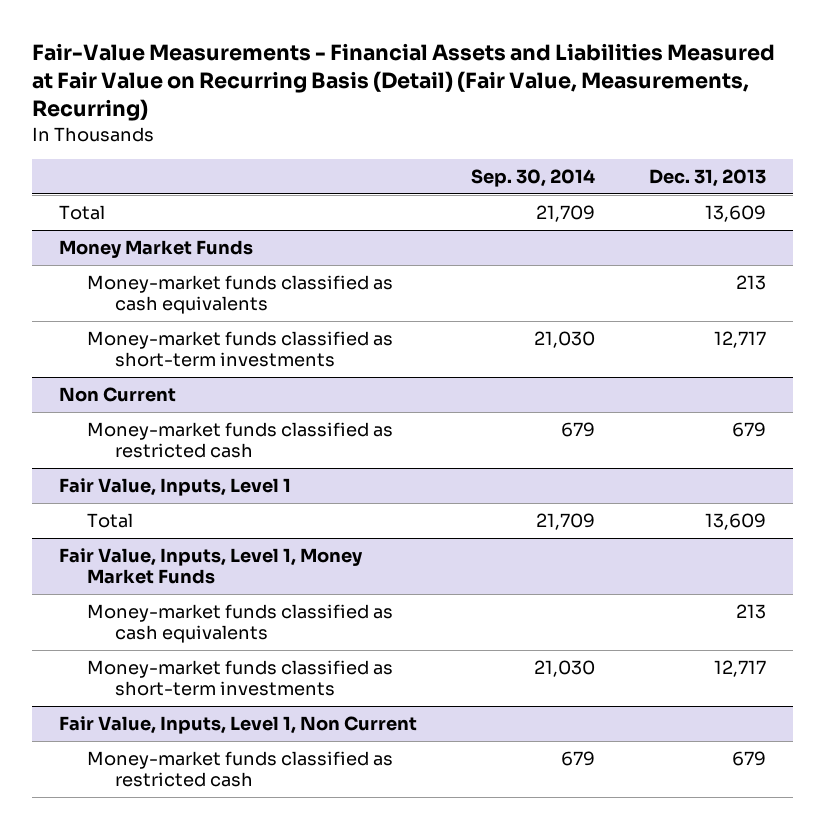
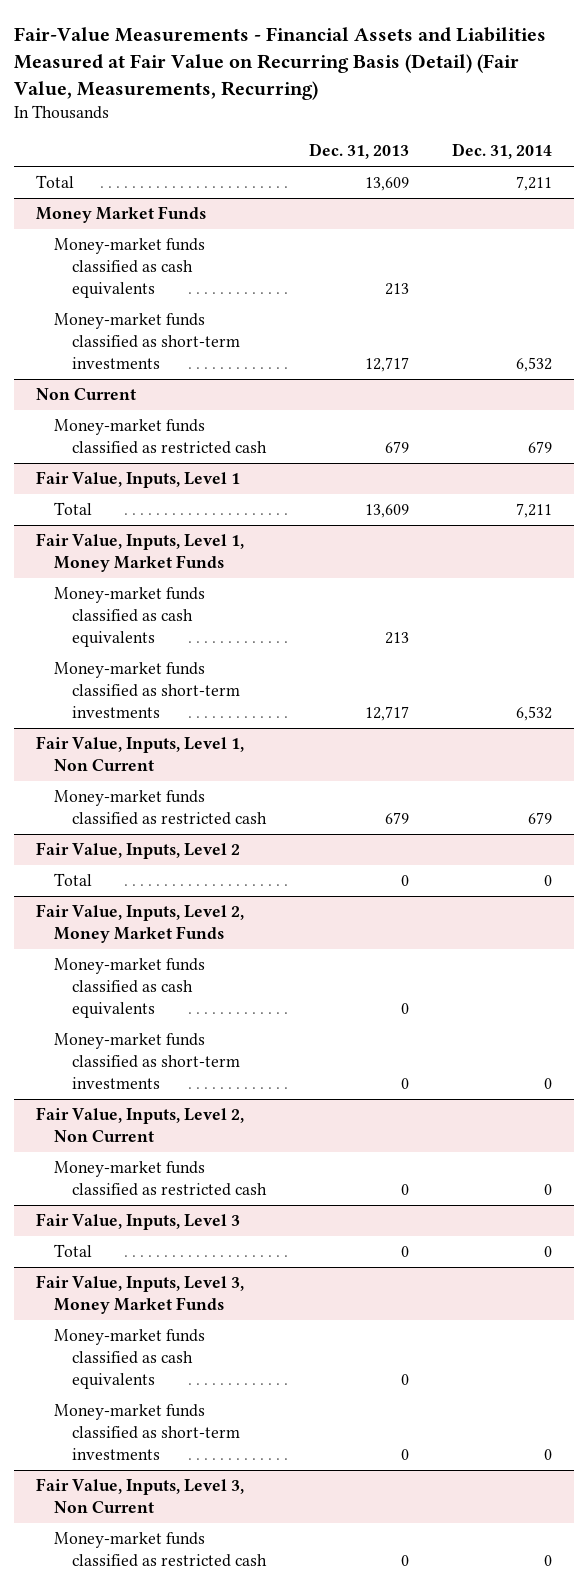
- | Sep. 30, 2014 | Dec. 31, 2013
+ | Dec. 31, 2013 | Dec. 31, 2014
+ Fair Value, Inputs, Level 2
+ Total | 0 | 0
+ Fair Value, Inputs, Level 2, Money Market Funds
+ Money-market funds classified as cash equivalents | 0 |
+ Money-market funds classified as short-term investments | 0 | 0
+ Fair Value, Inputs, Level 2, Non Current
+ Money-market funds classified as restricted cash | 0 | 0
+ Fair Value, Inputs, Level 3
+ Total | 0 | 0
+ Fair Value, Inputs, Level 3, Money Market Funds
+ Money-market funds classified as cash equivalents | 0 |
+ Money-market funds classified as short-term investments | 0 | 0
+ Fair Value, Inputs, Level 3, Non Current
+ Money-market funds classified as restricted cash | 0 | 0

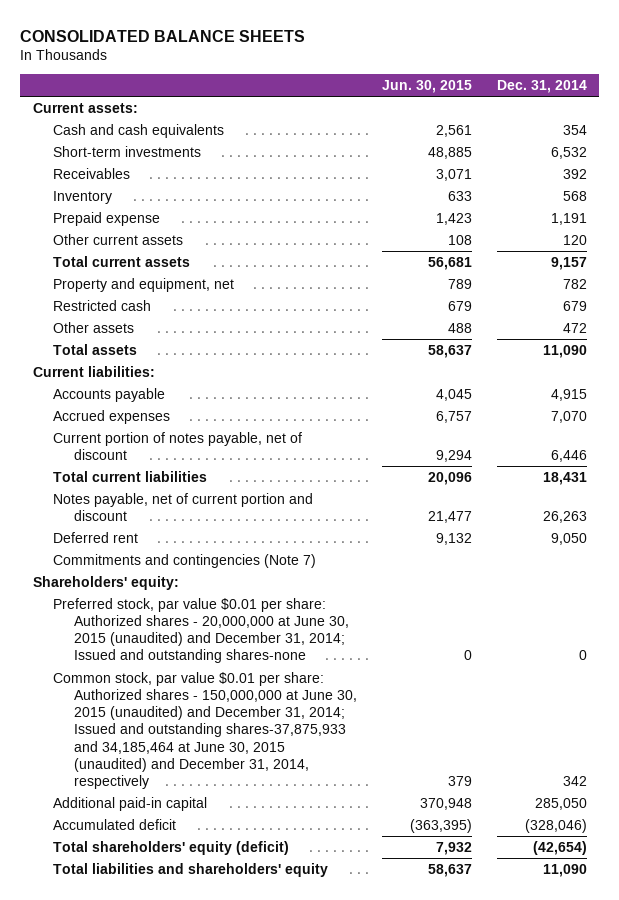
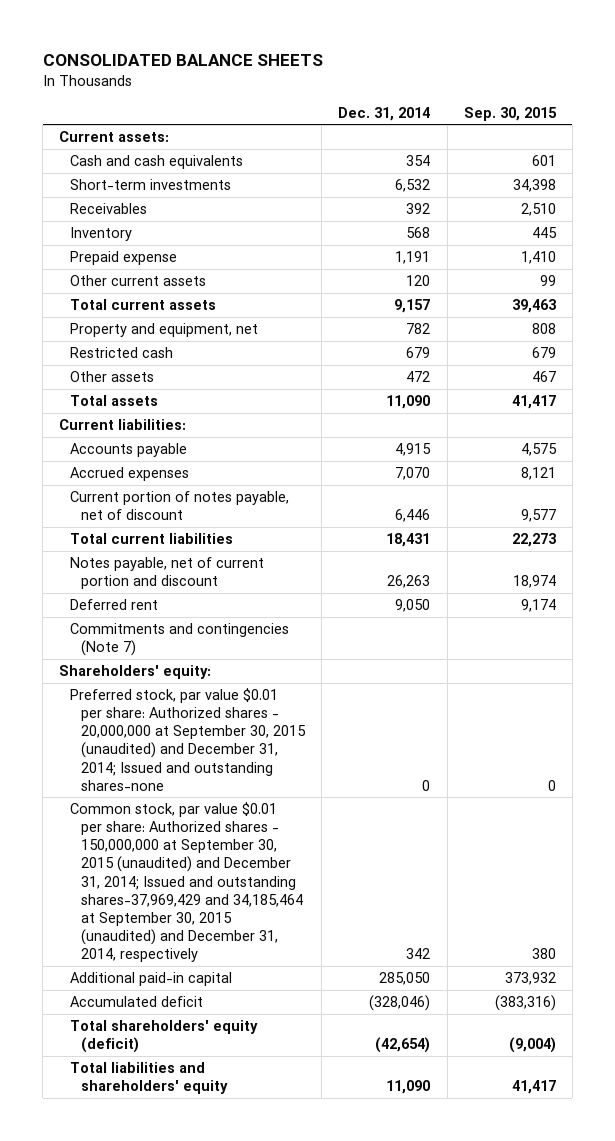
- | Jun. 30, 2015 | Dec. 31, 2014
+ | Dec. 31, 2014 | Sep. 30, 2015
- Preferred stock, par value $0.01 per share: Authorized shares - 20,000,000 at June 30, 2015 (unaudited) and December 31, 2014; Issued and outstanding shares-none | 0 | 0
- Common stock, par value $0.01 per share: Authorized shares - 150,000,000 at June 30, 2015 (unaudited) and December 31, 2014; Issued and outstanding shares-37,875,933 and 34,185,464 at June 30, 2015 (unaudited) and December 31, 2014, respectively | 379 | 342
+ Preferred stock, par value $0.01 per share: Authorized shares - 20,000,000 at September 30, 2015 (unaudited) and December 31, 2014; Issued and outstanding shares-none | 0 | 0
+ Common stock, par value $0.01 per share: Authorized shares - 150,000,000 at September 30, 2015 (unaudited) and December 31, 2014; Issued and outstanding shares-37,969,429 and 34,185,464 at September 30, 2015 (unaudited) and December 31, 2014, respectively | 342 | 380

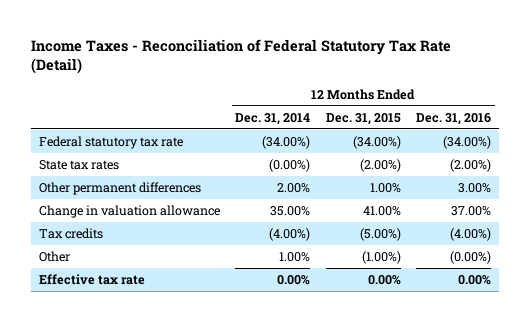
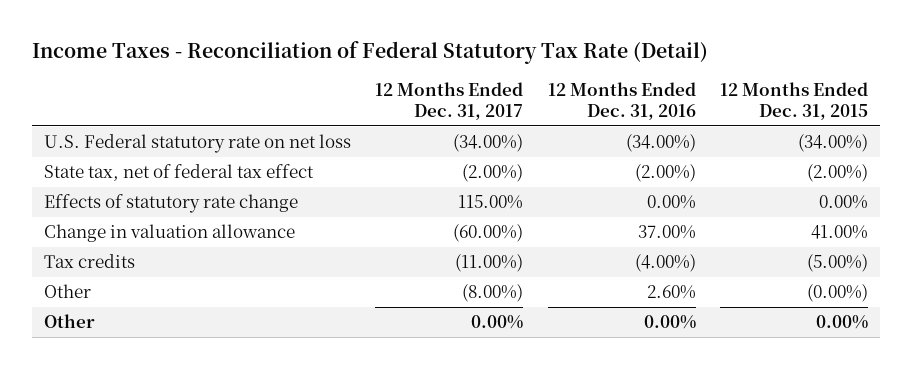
- | 12 Months Ended Dec. 31, 2014 | 12 Months Ended Dec. 31, 2015 | 12 Months Ended Dec. 31, 2016
+ | 12 Months Ended Dec. 31, 2017 | 12 Months Ended Dec. 31, 2016 | 12 Months Ended Dec. 31, 2015
- Federal statutory tax rate | (34.00%) | (34.00%) | (34.00%)
- State tax rates | (0.00%) | (2.00%) | (2.00%)
- Other permanent differences | 2.00% | 1.00% | 3.00%
+ U.S. Federal statutory rate on net loss | (34.00%) | (34.00%) | (34.00%)
+ State tax, net of federal tax effect | (2.00%) | (2.00%) | (2.00%)
+ Effects of statutory rate change | 115.00% | 0.00% | 0.00%
- Other | 1.00% | (1.00%) | (0.00%)
- Effective tax rate | 0.00% | 0.00% | 0.00%
+ Other | (8.00%) | 2.60% | (0.00%)
+ Other | 0.00% | 0.00% | 0.00%

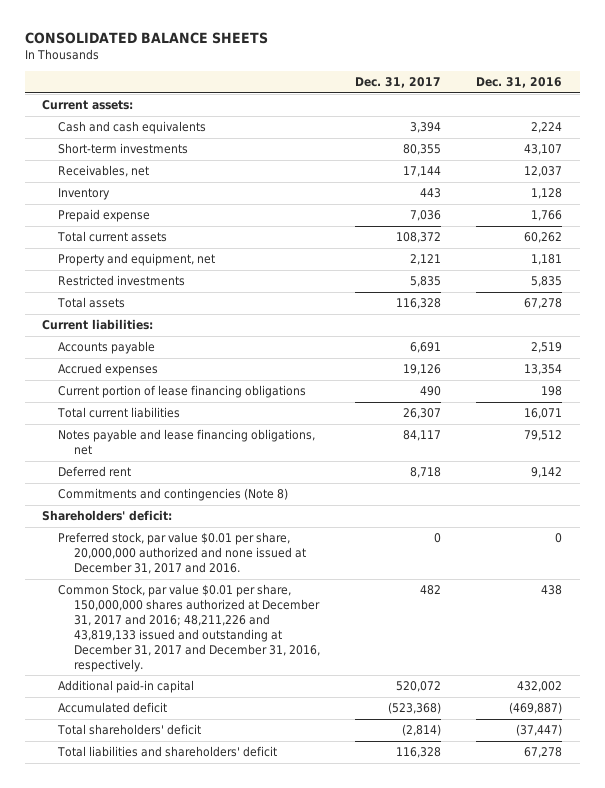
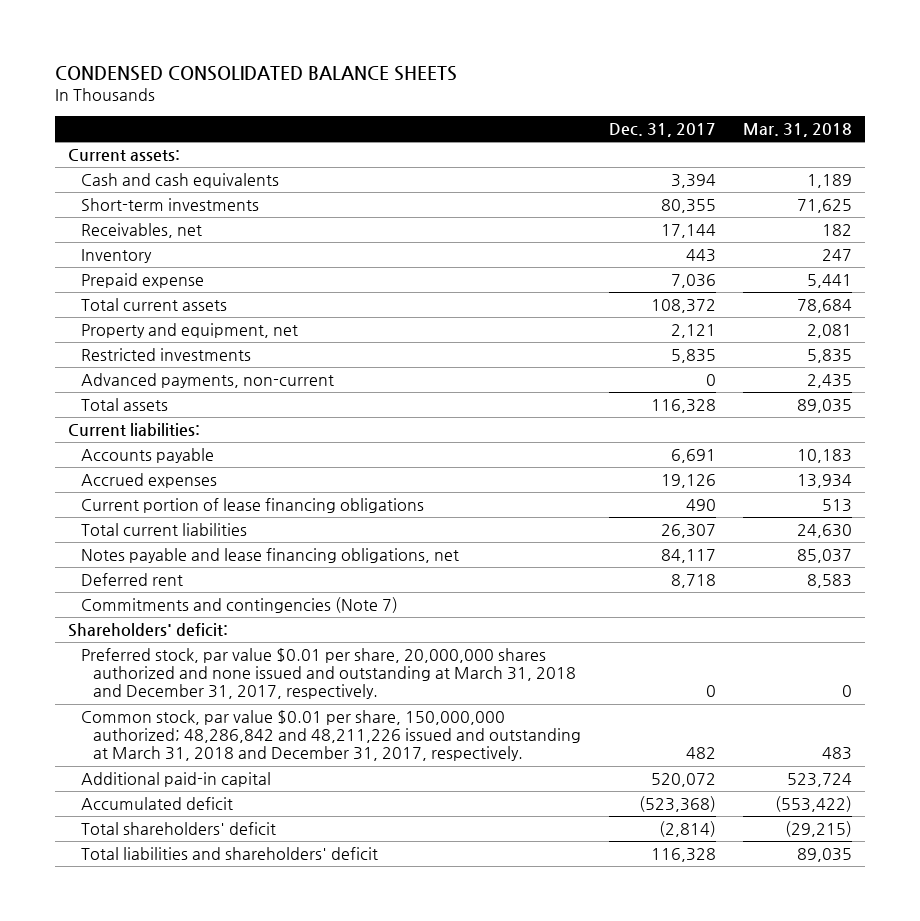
- CONSOLIDATED BALANCE SHEETS
+ CONDENSED CONSOLIDATED BALANCE SHEETS
- | Dec. 31, 2017 | Dec. 31, 2016
+ | Dec. 31, 2017 | Mar. 31, 2018
+ Advanced payments, non-current | 0 | 2,435
- Commitments and contingencies (Note 8)
+ Commitments and contingencies (Note 7)
- Preferred stock, par value $0.01 per share, 20,000,000 authorized and none issued at December 31, 2017 and 2016. | 0 | 0
- Common Stock, par value $0.01 per share, 150,000,000 shares authorized at December 31, 2017 and 2016; 48,211,226 and 43,819,133 issued and outstanding at December 31, 2017 and December 31, 2016, respectively. | 482 | 438
+ Preferred stock, par value $0.01 per share, 20,000,000 shares authorized and none issued and outstanding at March 31, 2018 and December 31, 2017, respectively. | 0 | 0
+ Common stock, par value $0.01 per share, 150,000,000 authorized; 48,286,842 and 48,211,226 issued and outstanding at March 31, 2018 and December 31, 2017, respectively. | 482 | 483

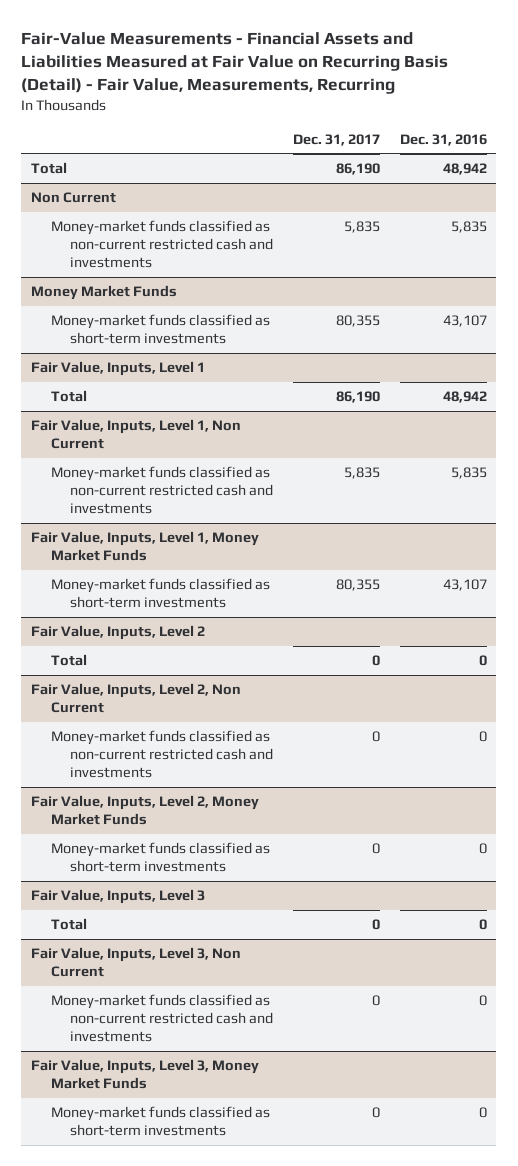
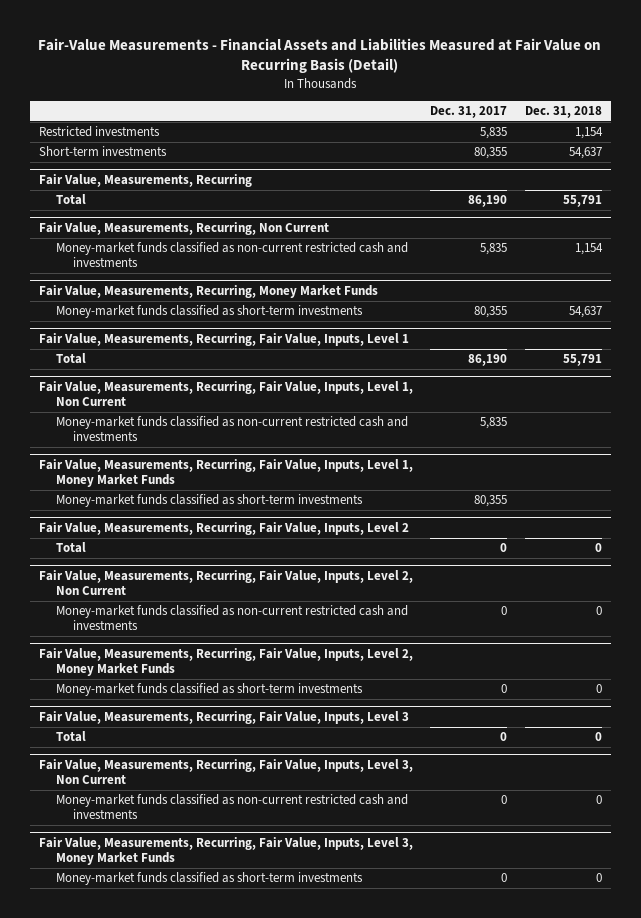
- Fair-Value Measurements - Financial Assets and Liabilities Measured at Fair Value on Recurring Basis (Detail) - Fair Value, Measurements, Recurring
+ Fair-Value Measurements - Financial Assets and Liabilities Measured at Fair Value on Recurring Basis (Detail)
- | Dec. 31, 2017 | Dec. 31, 2016
+ | Dec. 31, 2017 | Dec. 31, 2018
+ Restricted investments | 5,835 | 1,154
+ Short-term investments | 80,355 | 54,637
+ Fair Value, Measurements, Recurring
- Non Current
+ Fair Value, Measurements, Recurring, Non Current
- Money Market Funds
+ Fair Value, Measurements, Recurring, Money Market Funds
- Fair Value, Inputs, Level 1
+ Fair Value, Measurements, Recurring, Fair Value, Inputs, Level 1
- Fair Value, Inputs, Level 1, Non Current
+ Fair Value, Measurements, Recurring, Fair Value, Inputs, Level 1, Non Current
- Fair Value, Inputs, Level 1, Money Market Funds
+ Fair Value, Measurements, Recurring, Fair Value, Inputs, Level 1, Money Market Funds
- Fair Value, Inputs, Level 2
+ Fair Value, Measurements, Recurring, Fair Value, Inputs, Level 2
- Fair Value, Inputs, Level 2, Non Current
+ Fair Value, Measurements, Recurring, Fair Value, Inputs, Level 2, Non Current
- Fair Value, Inputs, Level 2, Money Market Funds
+ Fair Value, Measurements, Recurring, Fair Value, Inputs, Level 2, Money Market Funds
- Fair Value, Inputs, Level 3
+ Fair Value, Measurements, Recurring, Fair Value, Inputs, Level 3
- Fair Value, Inputs, Level 3, Non Current
+ Fair Value, Measurements, Recurring, Fair Value, Inputs, Level 3, Non Current
- Fair Value, Inputs, Level 3, Money Market Funds
+ Fair Value, Measurements, Recurring, Fair Value, Inputs, Level 3, Money Market Funds

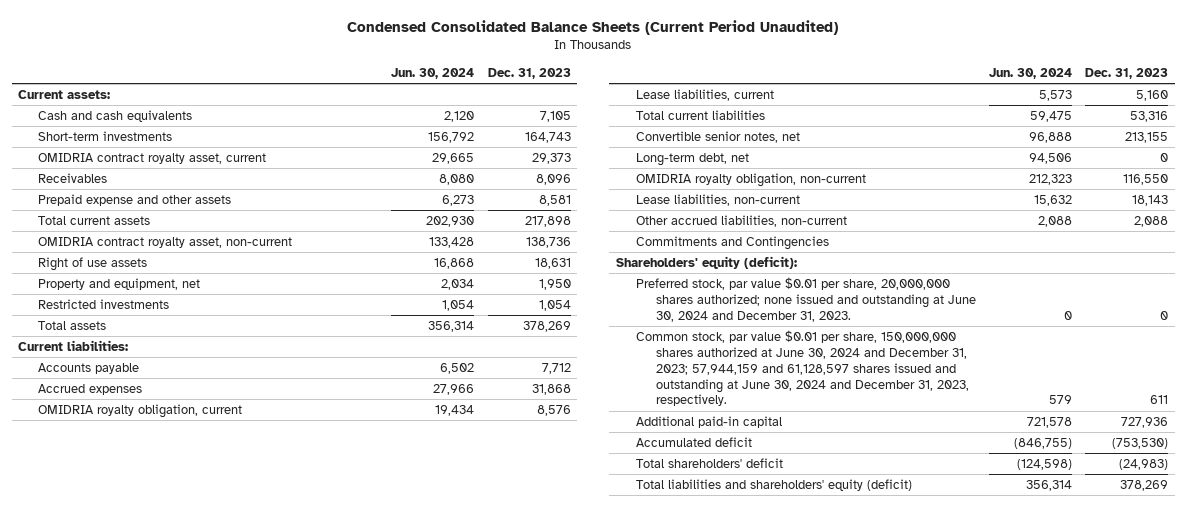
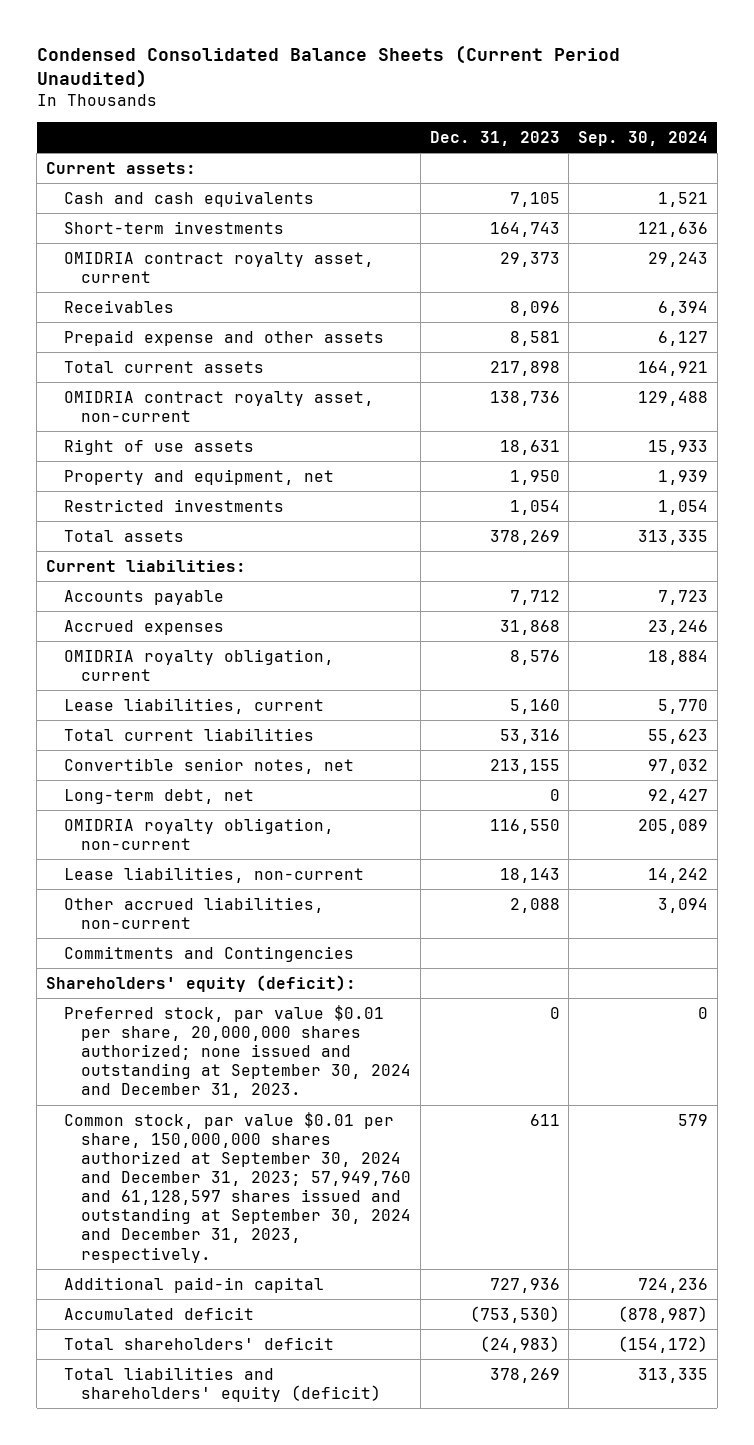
- | Jun. 30, 2024 | Dec. 31, 2023
+ | Dec. 31, 2023 | Sep. 30, 2024
- Preferred stock, par value $0.01 per share, 20,000,000 shares authorized; none issued and outstanding at June 30, 2024 and December 31, 2023. | 0 | 0
- Common stock, par value $0.01 per share, 150,000,000 shares authorized at June 30, 2024 and December 31, 2023; 57,944,159 and 61,128,597 shares issued and outstanding at June 30, 2024 and December 31, 2023, respectively. | 579 | 611
+ Preferred stock, par value $0.01 per share, 20,000,000 shares authorized; none issued and outstanding at September 30, 2024 and December 31, 2023. | 0 | 0
+ Common stock, par value $0.01 per share, 150,000,000 shares authorized at September 30, 2024 and December 31, 2023; 57,949,760 and 61,128,597 shares issued and outstanding at September 30, 2024 and December 31, 2023, respectively. | 611 | 579

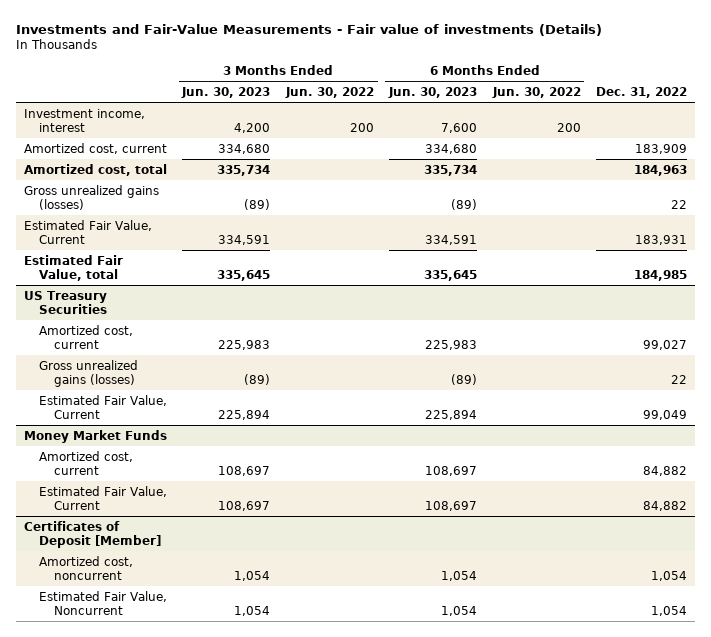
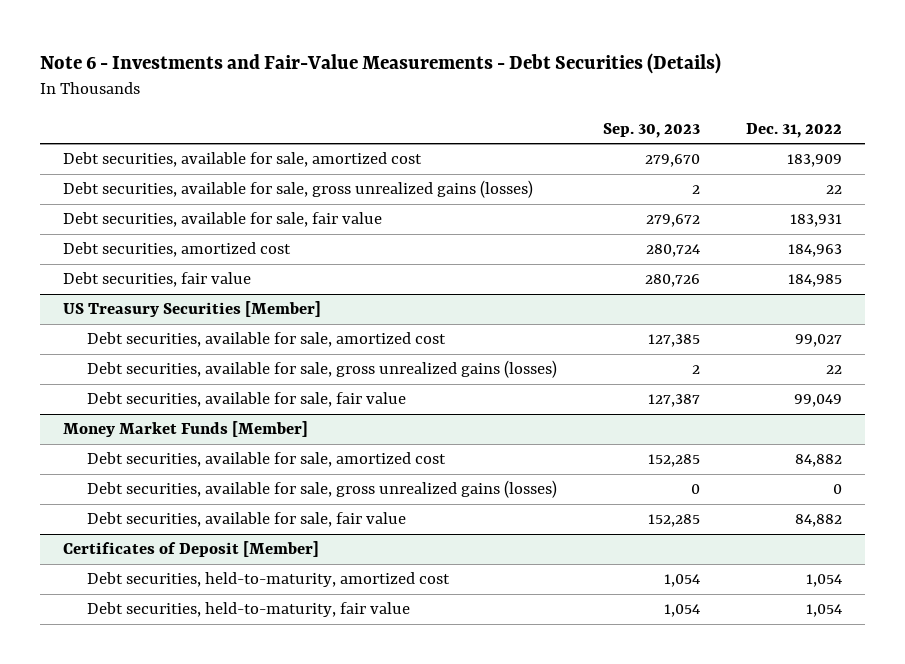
- Investments and Fair-Value Measurements - Fair value of investments (Details)
+ Note 6 - Investments and Fair-Value Measurements - Debt Securities (Details)
- | 3 Months Ended Jun. 30, 2023 | 3 Months Ended Jun. 30, 2022 | 6 Months Ended Jun. 30, 2023 | 6 Months Ended Jun. 30, 2022 | Dec. 31, 2022
+ | Sep. 30, 2023 | Dec. 31, 2022
- Investment income, interest | 4,200 | 200 | 7,600 | 200 |
- Amortized cost, current | 334,680 | | 334,680 | | 183,909
- Amortized cost, total | 335,734 | | 335,734 | | 184,963
- Gross unrealized gains (losses) | (89) | | (89) | | 22
- Estimated Fair Value, Current | 334,591 | | 334,591 | | 183,931
- Estimated Fair Value, total | 335,645 | | 335,645 | | 184,985
- US Treasury Securities
- Amortized cost, current | 225,983 | | 225,983 | | 99,027
- Gross unrealized gains (losses) | (89) | | (89) | | 22
- Estimated Fair Value, Current | 225,894 | | 225,894 | | 99,049
- Money Market Funds
- Amortized cost, current | 108,697 | | 108,697 | | 84,882
- Estimated Fair Value, Current | 108,697 | | 108,697 | | 84,882
+ Debt securities, available for sale, amortized cost | 279,670 | 183,909
+ Debt securities, available for sale, gross unrealized gains (losses) | 2 | 22
+ Debt securities, available for sale, fair value | 279,672 | 183,931
+ Debt securities, amortized cost | 280,724 | 184,963
+ Debt securities, fair value | 280,726 | 184,985
+ US Treasury Securities [Member]
+ Debt securities, available for sale, amortized cost | 127,385 | 99,027
+ Debt securities, available for sale, gross unrealized gains (losses) | 2 | 22
+ Debt securities, available for sale, fair value | 127,387 | 99,049
+ Money Market Funds [Member]
+ Debt securities, available for sale, amortized cost | 152,285 | 84,882
+ Debt securities, available for sale, gross unrealized gains (losses) | 0 | 0
+ Debt securities, available for sale, fair value | 152,285 | 84,882
@ Certificates of Deposit [Member]
- Amortized cost, noncurrent | 1,054 | | 1,054 | | 1,054
- Estimated Fair Value, Noncurrent | 1,054 | | 1,054 | | 1,054
+ Debt securities, held-to-maturity, amortized cost | 1,054 | 1,054
+ Debt securities, held-to-maturity, fair value | 1,054 | 1,054

